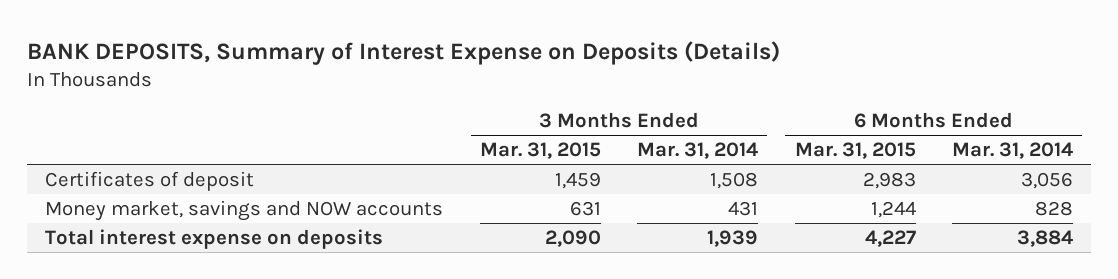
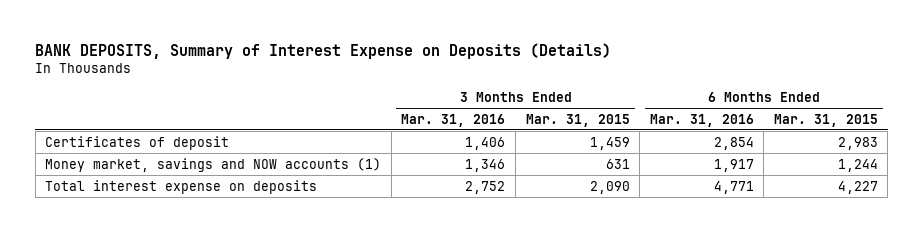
- | 3 Months Ended Mar. 31, 2015 | 3 Months Ended Mar. 31, 2014 | 6 Months Ended Mar. 31, 2015 | 6 Months Ended Mar. 31, 2014
+ | 3 Months Ended Mar. 31, 2016 | 3 Months Ended Mar. 31, 2015 | 6 Months Ended Mar. 31, 2016 | 6 Months Ended Mar. 31, 2015
- Money market, savings and NOW accounts | 631 | 431 | 1,244 | 828
+ Money market, savings and NOW accounts (1) | 1,346 | 631 | 1,917 | 1,244

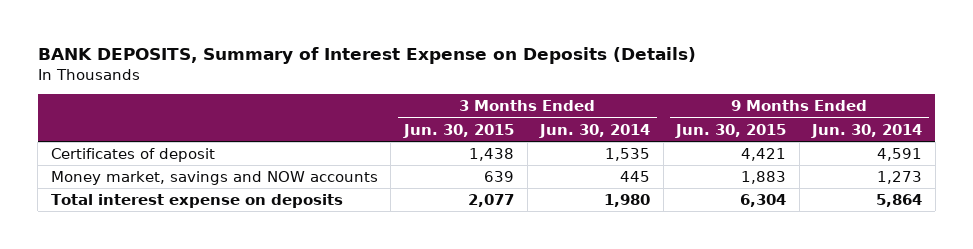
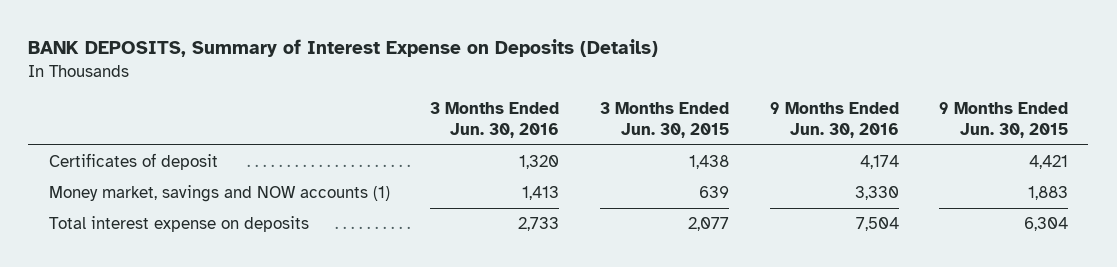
- | 3 Months Ended Jun. 30, 2015 | 3 Months Ended Jun. 30, 2014 | 9 Months Ended Jun. 30, 2015 | 9 Months Ended Jun. 30, 2014
+ | 3 Months Ended Jun. 30, 2016 | 3 Months Ended Jun. 30, 2015 | 9 Months Ended Jun. 30, 2016 | 9 Months Ended Jun. 30, 2015
- Money market, savings and NOW accounts | 639 | 445 | 1,883 | 1,273
+ Money market, savings and NOW accounts (1) | 1,413 | 639 | 3,330 | 1,883

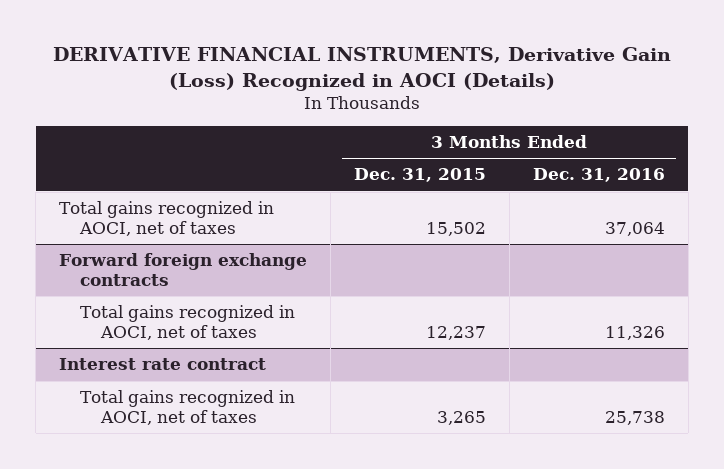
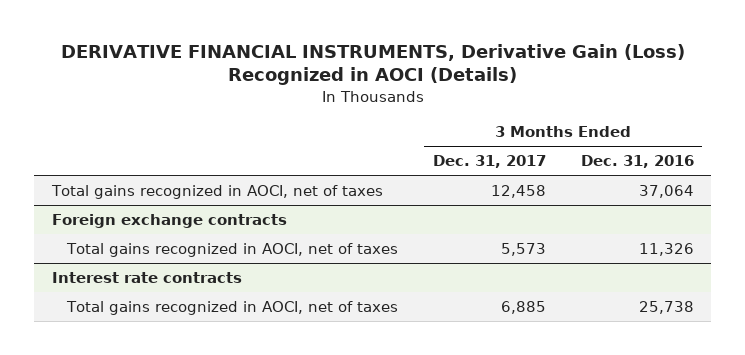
- | 3 Months Ended Dec. 31, 2015 | 3 Months Ended Dec. 31, 2016
+ | 3 Months Ended Dec. 31, 2017 | 3 Months Ended Dec. 31, 2016
- Forward foreign exchange contracts
+ Foreign exchange contracts
- Interest rate contract
+ Interest rate contracts

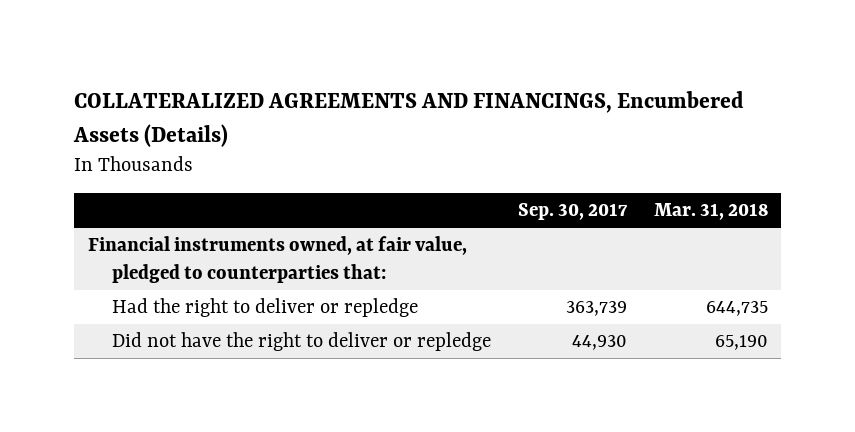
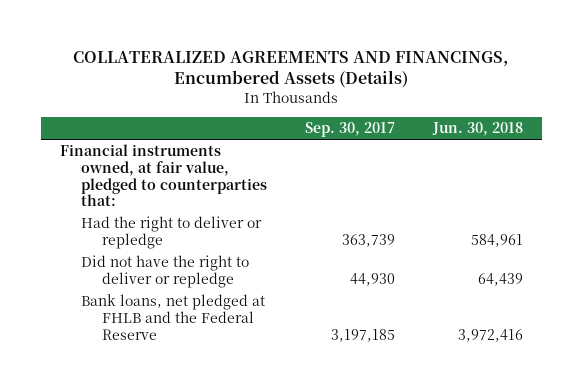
- | Sep. 30, 2017 | Mar. 31, 2018
+ | Sep. 30, 2017 | Jun. 30, 2018
+ Bank loans, net pledged at FHLB and the Federal Reserve | 3,197,185 | 3,972,416

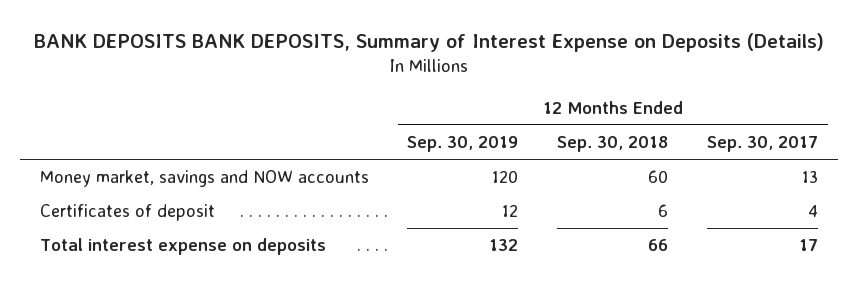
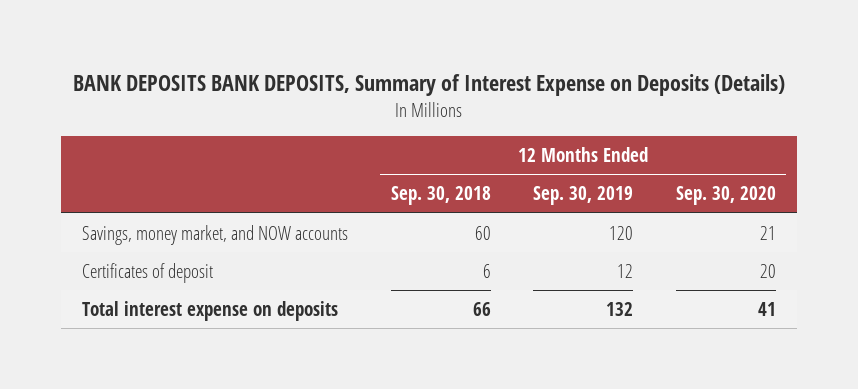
- | 12 Months Ended Sep. 30, 2019 | 12 Months Ended Sep. 30, 2018 | 12 Months Ended Sep. 30, 2017
+ | 12 Months Ended Sep. 30, 2018 | 12 Months Ended Sep. 30, 2019 | 12 Months Ended Sep. 30, 2020
- Money market, savings and NOW accounts | 120 | 60 | 13
+ Savings, money market, and NOW accounts | 60 | 120 | 21

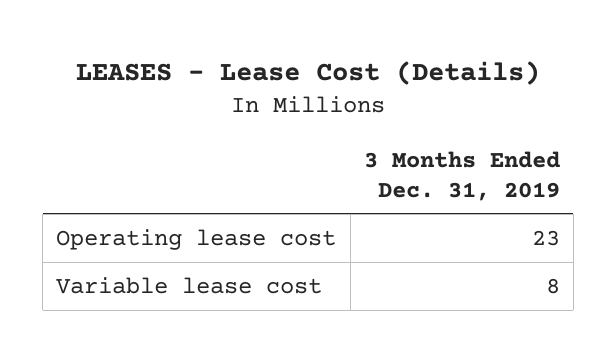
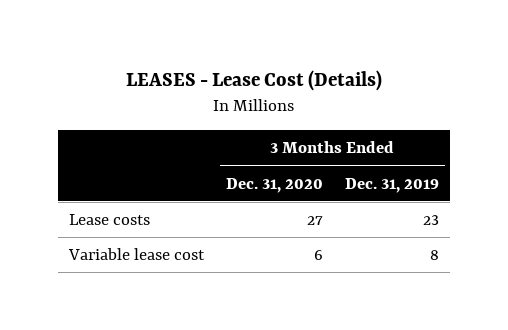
- | 3 Months Ended Dec. 31, 2019
+ | 3 Months Ended Dec. 31, 2020 | 3 Months Ended Dec. 31, 2019
- Operating lease cost | 23
+ Lease costs | 27 | 23

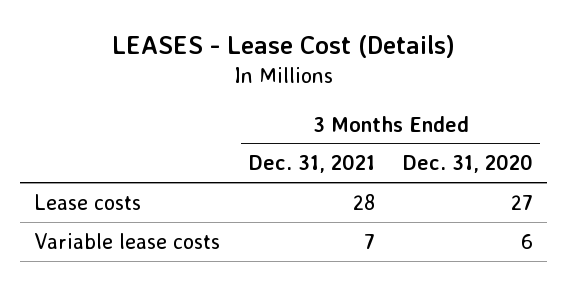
- | 3 Months Ended Dec. 31, 2020 | 3 Months Ended Dec. 31, 2019
+ | 3 Months Ended Dec. 31, 2021 | 3 Months Ended Dec. 31, 2020
- Variable lease cost | 6 | 8
+ Variable lease costs | 7 | 6

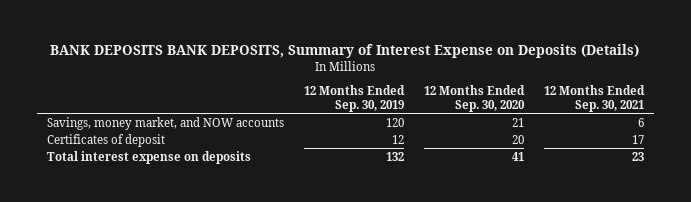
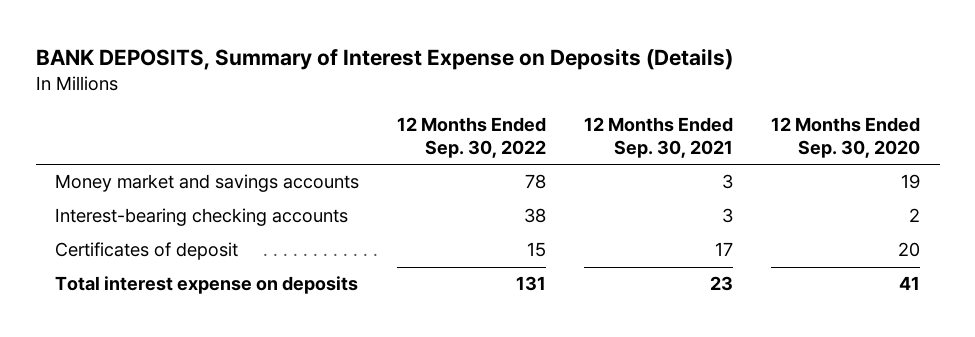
- BANK DEPOSITS BANK DEPOSITS, Summary of Interest Expense on Deposits (Details)
+ BANK DEPOSITS, Summary of Interest Expense on Deposits (Details)
- | 12 Months Ended Sep. 30, 2019 | 12 Months Ended Sep. 30, 2020 | 12 Months Ended Sep. 30, 2021
+ | 12 Months Ended Sep. 30, 2022 | 12 Months Ended Sep. 30, 2021 | 12 Months Ended Sep. 30, 2020
- Savings, money market, and NOW accounts | 120 | 21 | 6
+ Money market and savings accounts | 78 | 3 | 19
+ Interest-bearing checking accounts | 38 | 3 | 2

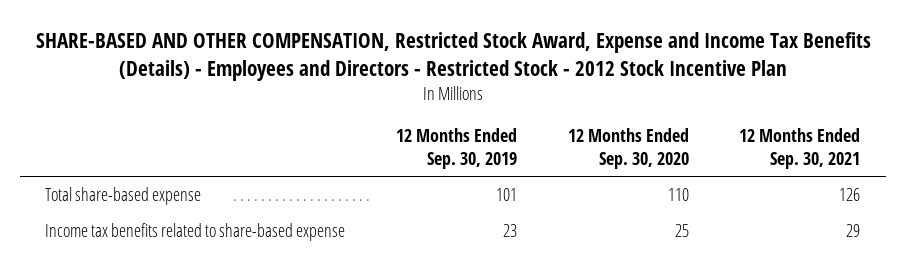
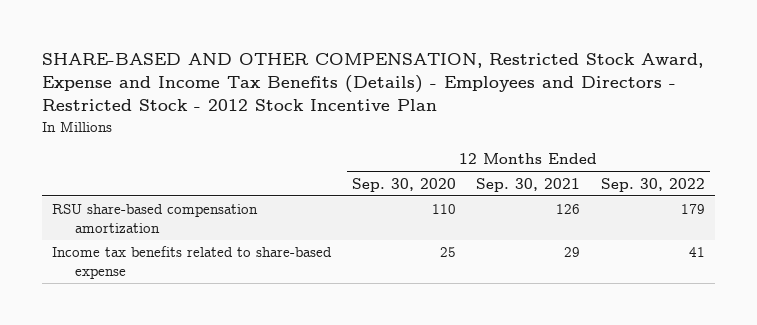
- | 12 Months Ended Sep. 30, 2019 | 12 Months Ended Sep. 30, 2020 | 12 Months Ended Sep. 30, 2021
+ | 12 Months Ended Sep. 30, 2020 | 12 Months Ended Sep. 30, 2021 | 12 Months Ended Sep. 30, 2022
- Total share-based expense | 101 | 110 | 126
+ RSU share-based compensation amortization | 110 | 126 | 179

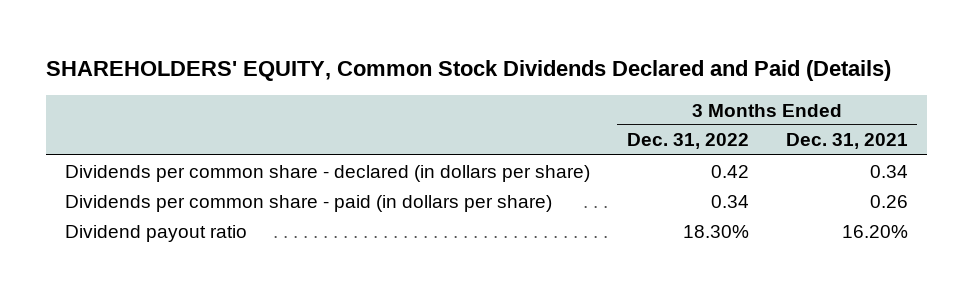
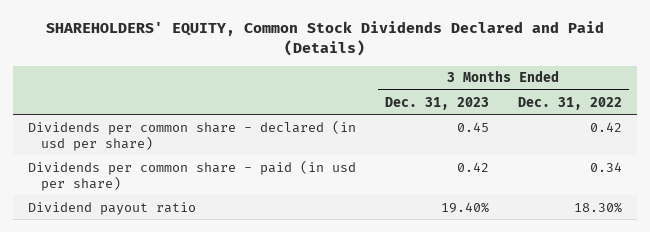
- | 3 Months Ended Dec. 31, 2022 | 3 Months Ended Dec. 31, 2021
+ | 3 Months Ended Dec. 31, 2023 | 3 Months Ended Dec. 31, 2022
- Dividends per common share - declared (in dollars per share) | 0.42 | 0.34
- Dividends per common share - paid (in dollars per share) | 0.34 | 0.26
+ Dividends per common share - declared (in usd per share) | 0.45 | 0.42
+ Dividends per common share - paid (in usd per share) | 0.42 | 0.34

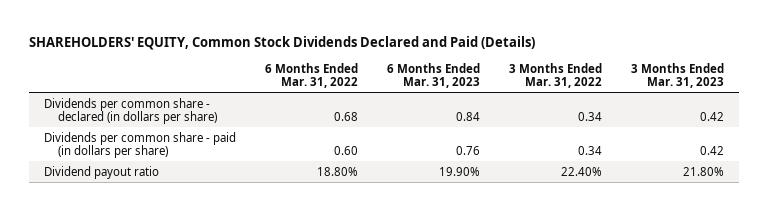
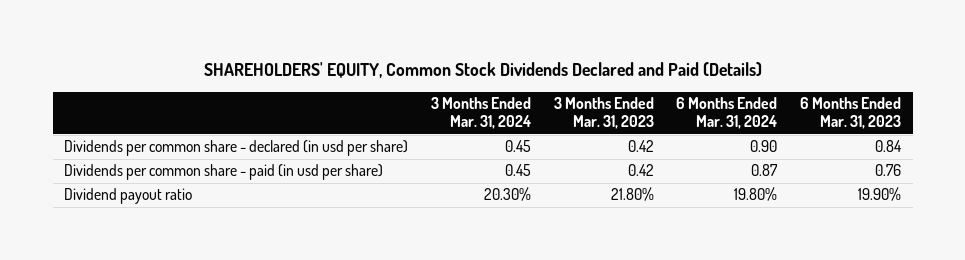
- | 6 Months Ended Mar. 31, 2022 | 6 Months Ended Mar. 31, 2023 | 3 Months Ended Mar. 31, 2022 | 3 Months Ended Mar. 31, 2023
+ | 3 Months Ended Mar. 31, 2024 | 3 Months Ended Mar. 31, 2023 | 6 Months Ended Mar. 31, 2024 | 6 Months Ended Mar. 31, 2023
- Dividends per common share - declared (in dollars per share) | 0.68 | 0.84 | 0.34 | 0.42
- Dividends per common share - paid (in dollars per share) | 0.60 | 0.76 | 0.34 | 0.42
+ Dividends per common share - declared (in usd per share) | 0.45 | 0.42 | 0.90 | 0.84
+ Dividends per common share - paid (in usd per share) | 0.45 | 0.42 | 0.87 | 0.76

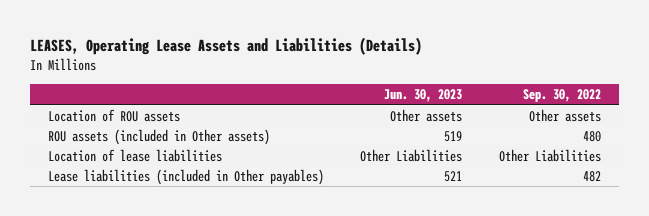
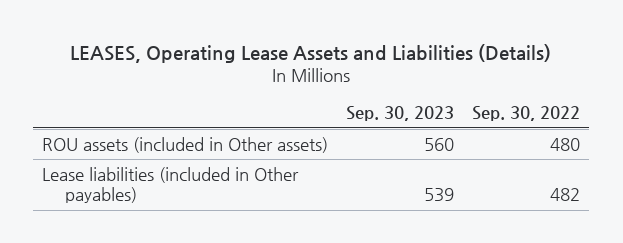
- | Jun. 30, 2023 | Sep. 30, 2022
+ | Sep. 30, 2023 | Sep. 30, 2022
- Location of ROU assets | Other assets | Other assets
- Location of lease liabilities | Other Liabilities | Other Liabilities

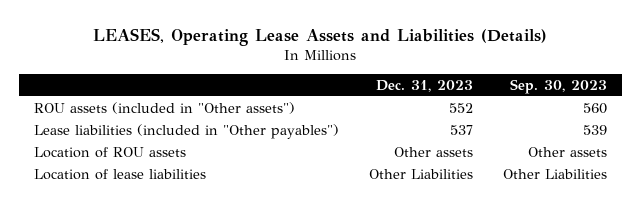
- | Sep. 30, 2023 | Sep. 30, 2022
+ | Dec. 31, 2023 | Sep. 30, 2023
- ROU assets (included in Other assets) | 560 | 480
- Lease liabilities (included in Other payables) | 539 | 482
+ ROU assets (included in "Other assets") | 552 | 560
+ Lease liabilities (included in "Other payables") | 537 | 539
+ Location of ROU assets | Other assets | Other assets
+ Location of lease liabilities | Other Liabilities | Other Liabilities

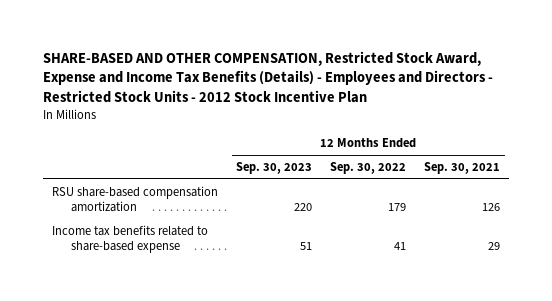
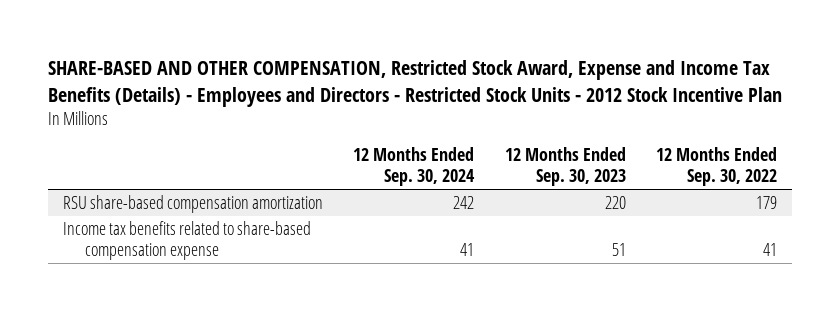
- | 12 Months Ended Sep. 30, 2023 | 12 Months Ended Sep. 30, 2022 | 12 Months Ended Sep. 30, 2021
+ | 12 Months Ended Sep. 30, 2024 | 12 Months Ended Sep. 30, 2023 | 12 Months Ended Sep. 30, 2022
- Income tax benefits related to share-based expense | 51 | 41 | 29
+ Income tax benefits related to share-based compensation expense | 41 | 51 | 41

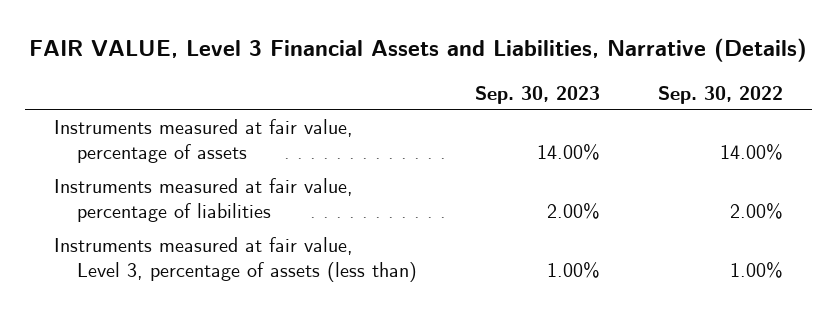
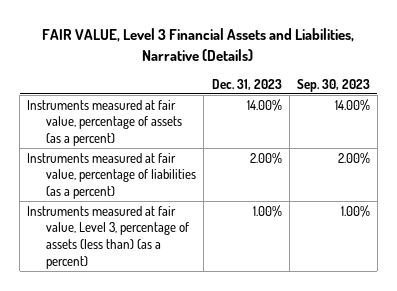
- | Sep. 30, 2023 | Sep. 30, 2022
+ | Dec. 31, 2023 | Sep. 30, 2023
- Instruments measured at fair value, percentage of assets | 14.00% | 14.00%
- Instruments measured at fair value, percentage of liabilities | 2.00% | 2.00%
- Instruments measured at fair value, Level 3, percentage of assets (less than) | 1.00% | 1.00%
+ Instruments measured at fair value, percentage of assets (as a percent) | 14.00% | 14.00%
+ Instruments measured at fair value, percentage of liabilities (as a percent) | 2.00% | 2.00%
+ Instruments measured at fair value, Level 3, percentage of assets (less than) (as a percent) | 1.00% | 1.00%

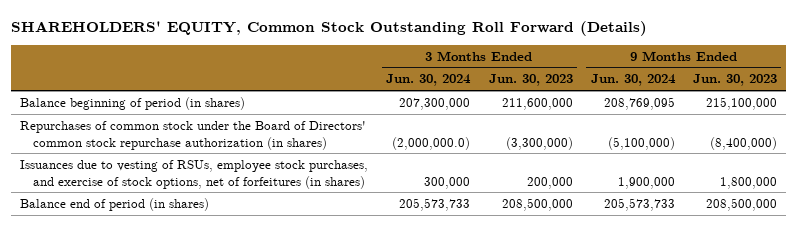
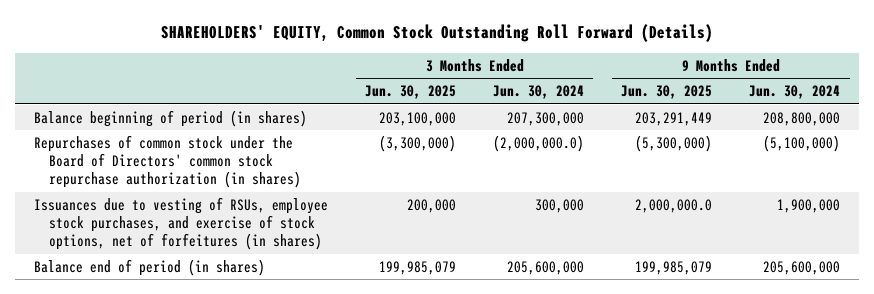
- | 3 Months Ended Jun. 30, 2024 | 3 Months Ended Jun. 30, 2023 | 9 Months Ended Jun. 30, 2024 | 9 Months Ended Jun. 30, 2023
+ | 3 Months Ended Jun. 30, 2025 | 3 Months Ended Jun. 30, 2024 | 9 Months Ended Jun. 30, 2025 | 9 Months Ended Jun. 30, 2024
- Balance beginning of period (in shares) | 207,300,000 | 211,600,000 | 208,769,095 | 215,100,000
+ Balance beginning of period (in shares) | 203,100,000 | 207,300,000 | 203,291,449 | 208,800,000
- Balance end of period (in shares) | 205,573,733 | 208,500,000 | 205,573,733 | 208,500,000
+ Balance end of period (in shares) | 199,985,079 | 205,600,000 | 199,985,079 | 205,600,000

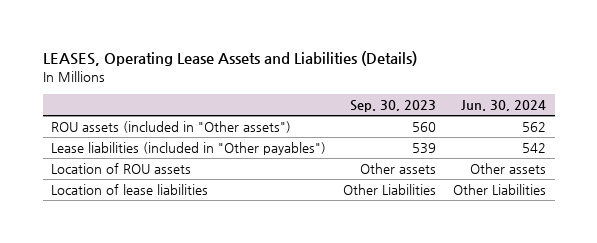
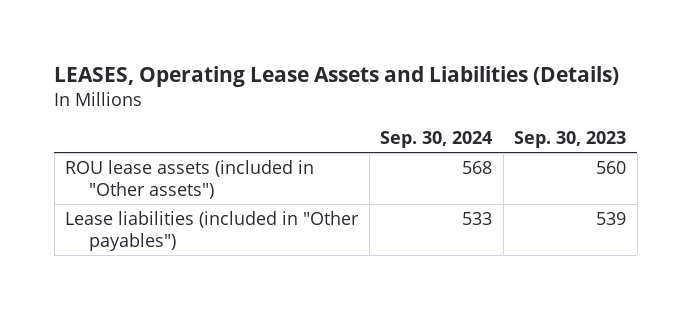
- | Sep. 30, 2023 | Jun. 30, 2024
+ | Sep. 30, 2024 | Sep. 30, 2023
- ROU assets (included in "Other assets") | 560 | 562
+ ROU lease assets (included in "Other assets") | 568 | 560
- Location of ROU assets | Other assets | Other assets
- Location of lease liabilities | Other Liabilities | Other Liabilities

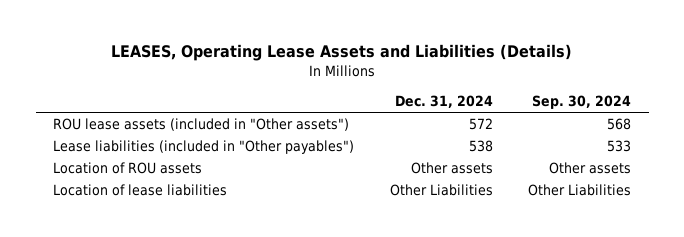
- | Sep. 30, 2024 | Sep. 30, 2023
+ | Dec. 31, 2024 | Sep. 30, 2024
+ Location of ROU assets | Other assets | Other assets
+ Location of lease liabilities | Other Liabilities | Other Liabilities

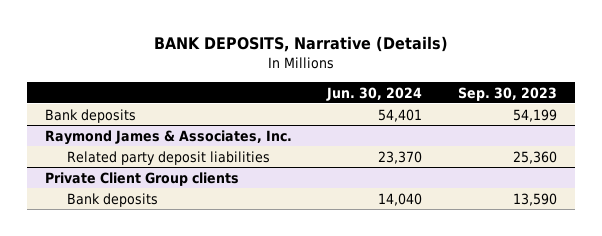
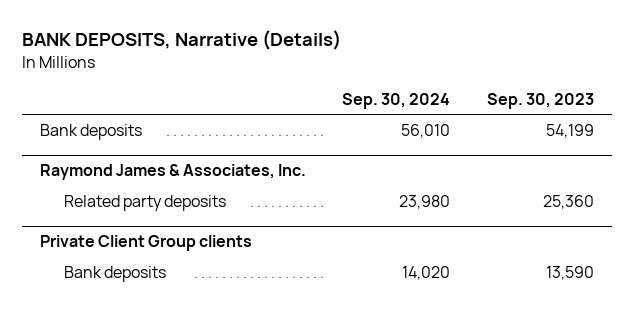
- | Jun. 30, 2024 | Sep. 30, 2023
+ | Sep. 30, 2024 | Sep. 30, 2023
@ Raymond James & Associates, Inc.
- Related party deposit liabilities | 23,370 | 25,360
+ Related party deposits | 23,980 | 25,360

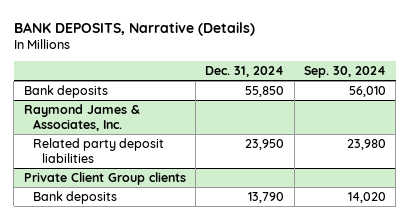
- | Sep. 30, 2024 | Sep. 30, 2023
+ | Dec. 31, 2024 | Sep. 30, 2024
@ Raymond James & Associates, Inc.
- Related party deposits | 23,980 | 25,360
+ Related party deposit liabilities | 23,950 | 23,980

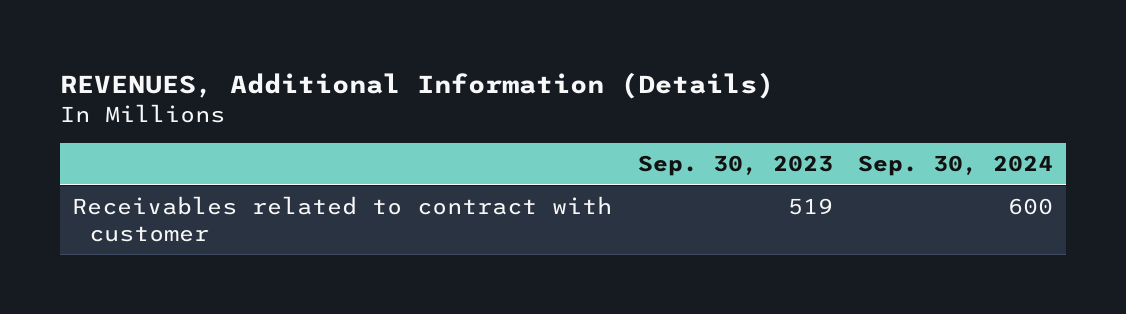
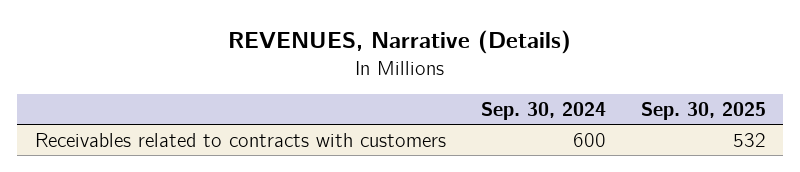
- REVENUES, Additional Information (Details)
+ REVENUES, Narrative (Details)
- | Sep. 30, 2023 | Sep. 30, 2024
+ | Sep. 30, 2024 | Sep. 30, 2025
- Receivables related to contract with customer | 519 | 600
+ Receivables related to contracts with customers | 600 | 532

